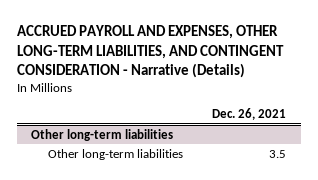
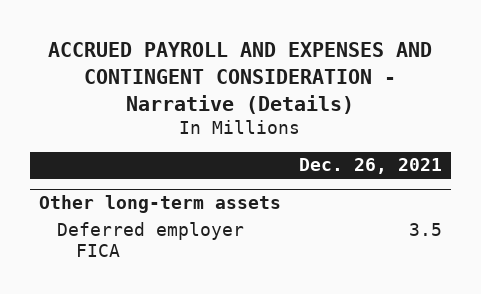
- ACCRUED PAYROLL AND EXPENSES, OTHER LONG-TERM LIABILITIES, AND CONTINGENT CONSIDERATION - Narrative (Details)
+ ACCRUED PAYROLL AND EXPENSES AND CONTINGENT CONSIDERATION - Narrative (Details)
- Other long-term liabilities
- Other long-term liabilities | 3.5
+ Other long-term assets
+ Deferred employer FICA | 3.5

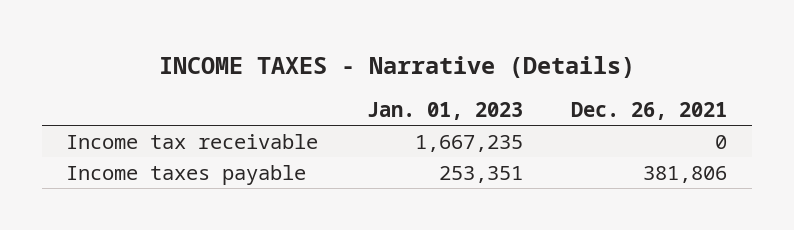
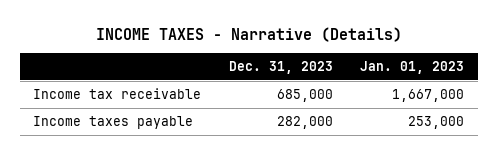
- | Jan. 01, 2023 | Dec. 26, 2021
+ | Dec. 31, 2023 | Jan. 01, 2023
- Income tax receivable | 1,667,235 | 0
- Income taxes payable | 253,351 | 381,806
+ Income tax receivable | 685,000 | 1,667,000
+ Income taxes payable | 282,000 | 253,000

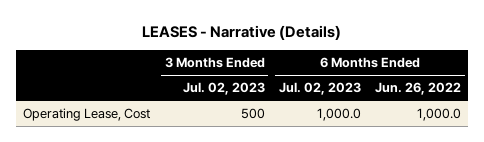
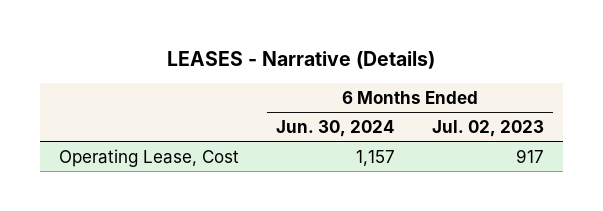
- | 3 Months Ended Jul. 02, 2023 | 6 Months Ended Jul. 02, 2023 | 6 Months Ended Jun. 26, 2022
+ | 6 Months Ended Jun. 30, 2024 | 6 Months Ended Jul. 02, 2023
- Operating Lease, Cost | 500 | 1,000.0 | 1,000.0
+ Operating Lease, Cost | 1,157 | 917

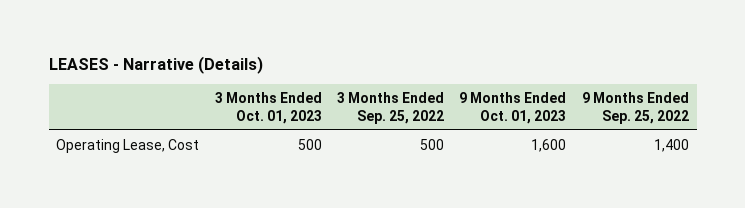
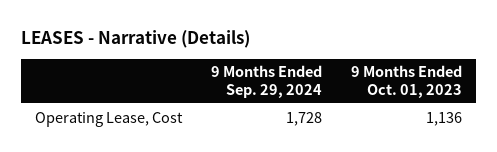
- | 3 Months Ended Oct. 01, 2023 | 3 Months Ended Sep. 25, 2022 | 9 Months Ended Oct. 01, 2023 | 9 Months Ended Sep. 25, 2022
+ | 9 Months Ended Sep. 29, 2024 | 9 Months Ended Oct. 01, 2023
- Operating Lease, Cost | 500 | 500 | 1,600 | 1,400
+ Operating Lease, Cost | 1,728 | 1,136

